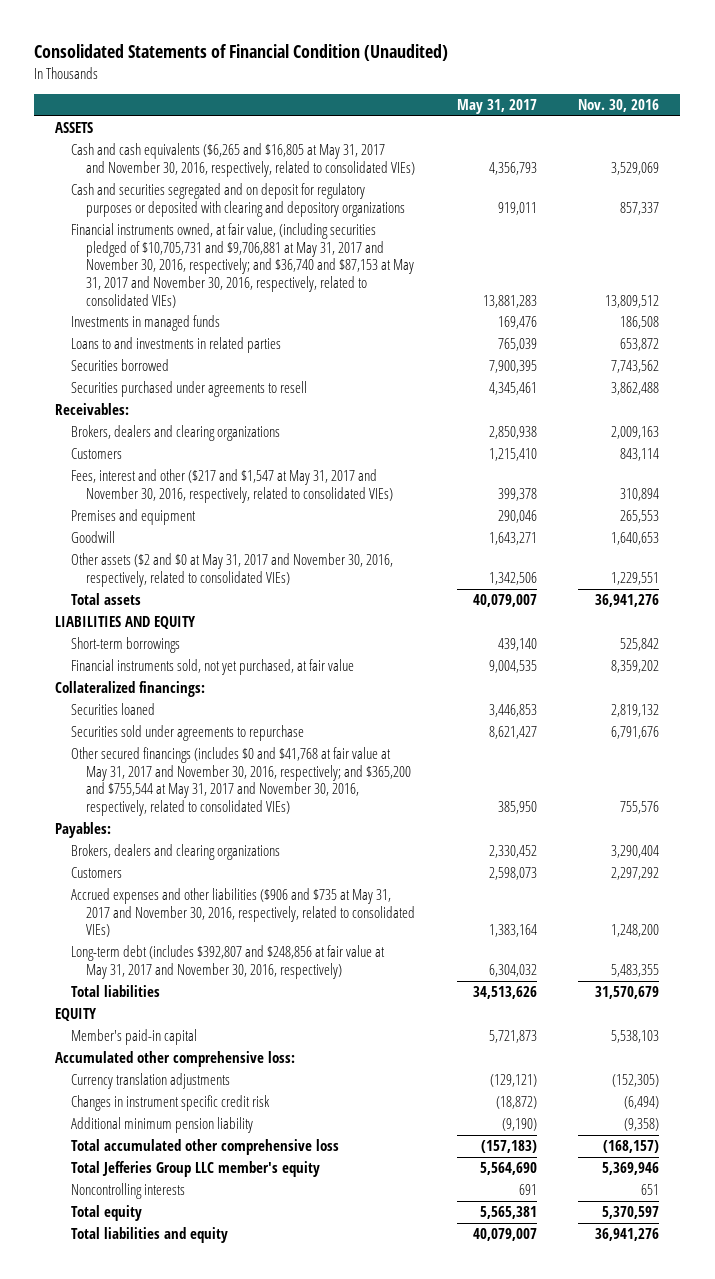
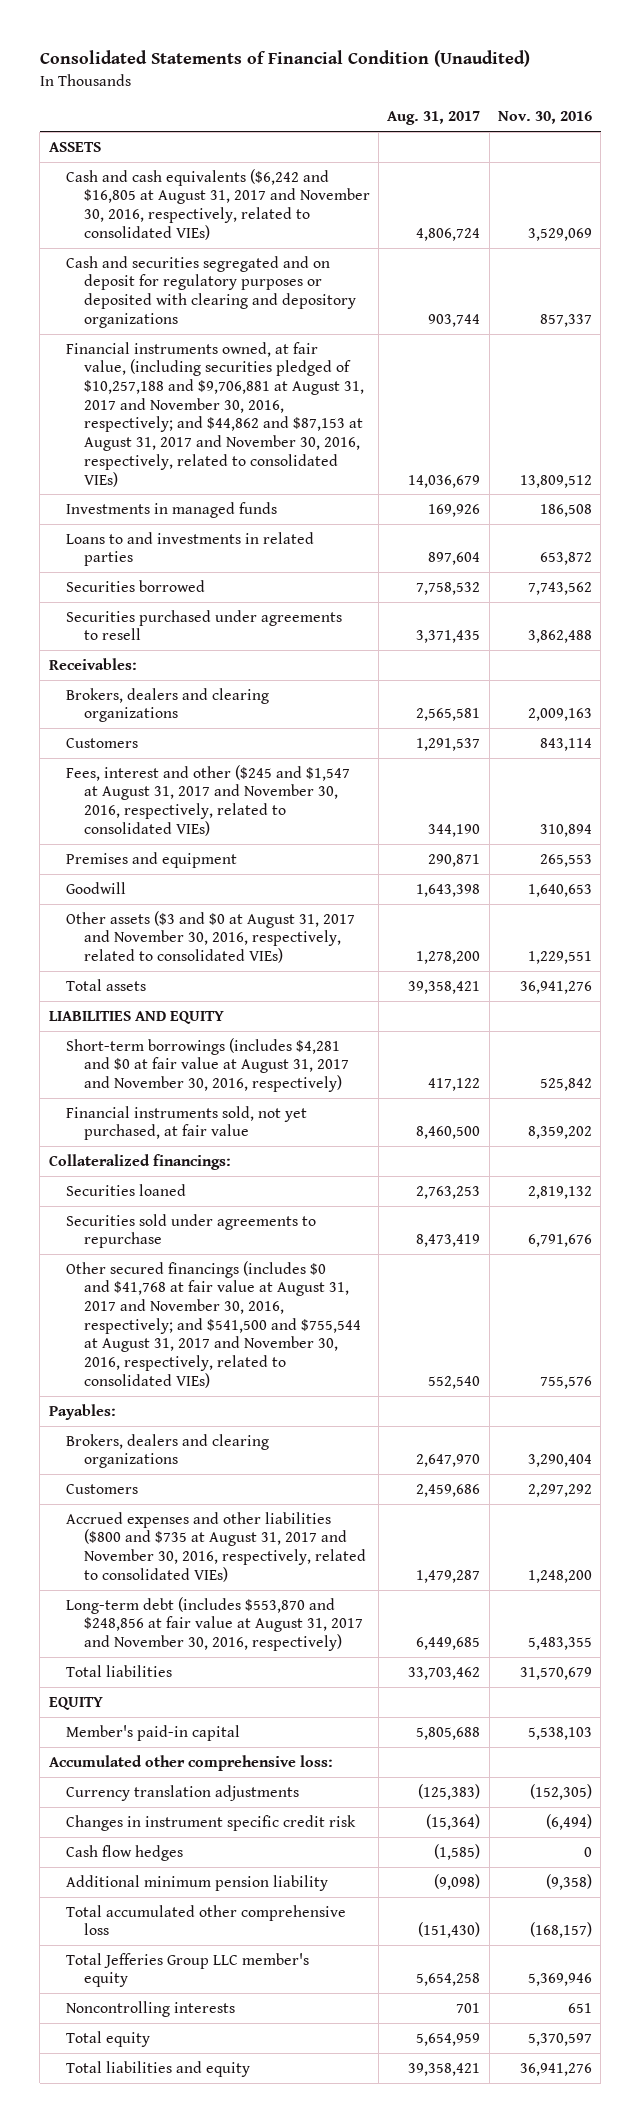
- | May 31, 2017 | Nov. 30, 2016
+ | Aug. 31, 2017 | Nov. 30, 2016
- Cash and cash equivalents ($6,265 and $16,805 at May 31, 2017 and November 30, 2016, respectively, related to consolidated VIEs) | 4,356,793 | 3,529,069
+ Cash and cash equivalents ($6,242 and $16,805 at August 31, 2017 and November 30, 2016, respectively, related to consolidated VIEs) | 4,806,724 | 3,529,069
- Financial instruments owned, at fair value, (including securities pledged of $10,705,731 and $9,706,881 at May 31, 2017 and November 30, 2016, respectively; and $36,740 and $87,153 at May 31, 2017 and November 30, 2016, respectively, related to consolidated VIEs) | 13,881,283 | 13,809,512
+ Financial instruments owned, at fair value, (including securities pledged of $10,257,188 and $9,706,881 at August 31, 2017 and November 30, 2016, respectively; and $44,862 and $87,153 at August 31, 2017 and November 30, 2016, respectively, related to consolidated VIEs) | 14,036,679 | 13,809,512
- Fees, interest and other ($217 and $1,547 at May 31, 2017 and November 30, 2016, respectively, related to consolidated VIEs) | 399,378 | 310,894
+ Fees, interest and other ($245 and $1,547 at August 31, 2017 and November 30, 2016, respectively, related to consolidated VIEs) | 344,190 | 310,894
- Other assets ($2 and $0 at May 31, 2017 and November 30, 2016, respectively, related to consolidated VIEs) | 1,342,506 | 1,229,551
+ Other assets ($3 and $0 at August 31, 2017 and November 30, 2016, respectively, related to consolidated VIEs) | 1,278,200 | 1,229,551
- Short-term borrowings | 439,140 | 525,842
+ Short-term borrowings (includes $4,281 and $0 at fair value at August 31, 2017 and November 30, 2016, respectively) | 417,122 | 525,842
- Other secured financings (includes $0 and $41,768 at fair value at May 31, 2017 and November 30, 2016, respectively; and $365,200 and $755,544 at May 31, 2017 and November 30, 2016, respectively, related to consolidated VIEs) | 385,950 | 755,576
+ Other secured financings (includes $0 and $41,768 at fair value at August 31, 2017 and November 30, 2016, respectively; and $541,500 and $755,544 at August 31, 2017 and November 30, 2016, respectively, related to consolidated VIEs) | 552,540 | 755,576
- Accrued expenses and other liabilities ($906 and $735 at May 31, 2017 and November 30, 2016, respectively, related to consolidated VIEs) | 1,383,164 | 1,248,200
- Long-term debt (includes $392,807 and $248,856 at fair value at May 31, 2017 and November 30, 2016, respectively) | 6,304,032 | 5,483,355
+ Accrued expenses and other liabilities ($800 and $735 at August 31, 2017 and November 30, 2016, respectively, related to consolidated VIEs) | 1,479,287 | 1,248,200
+ Long-term debt (includes $553,870 and $248,856 at fair value at August 31, 2017 and November 30, 2016, respectively) | 6,449,685 | 5,483,355
+ Cash flow hedges | (1,585) | 0

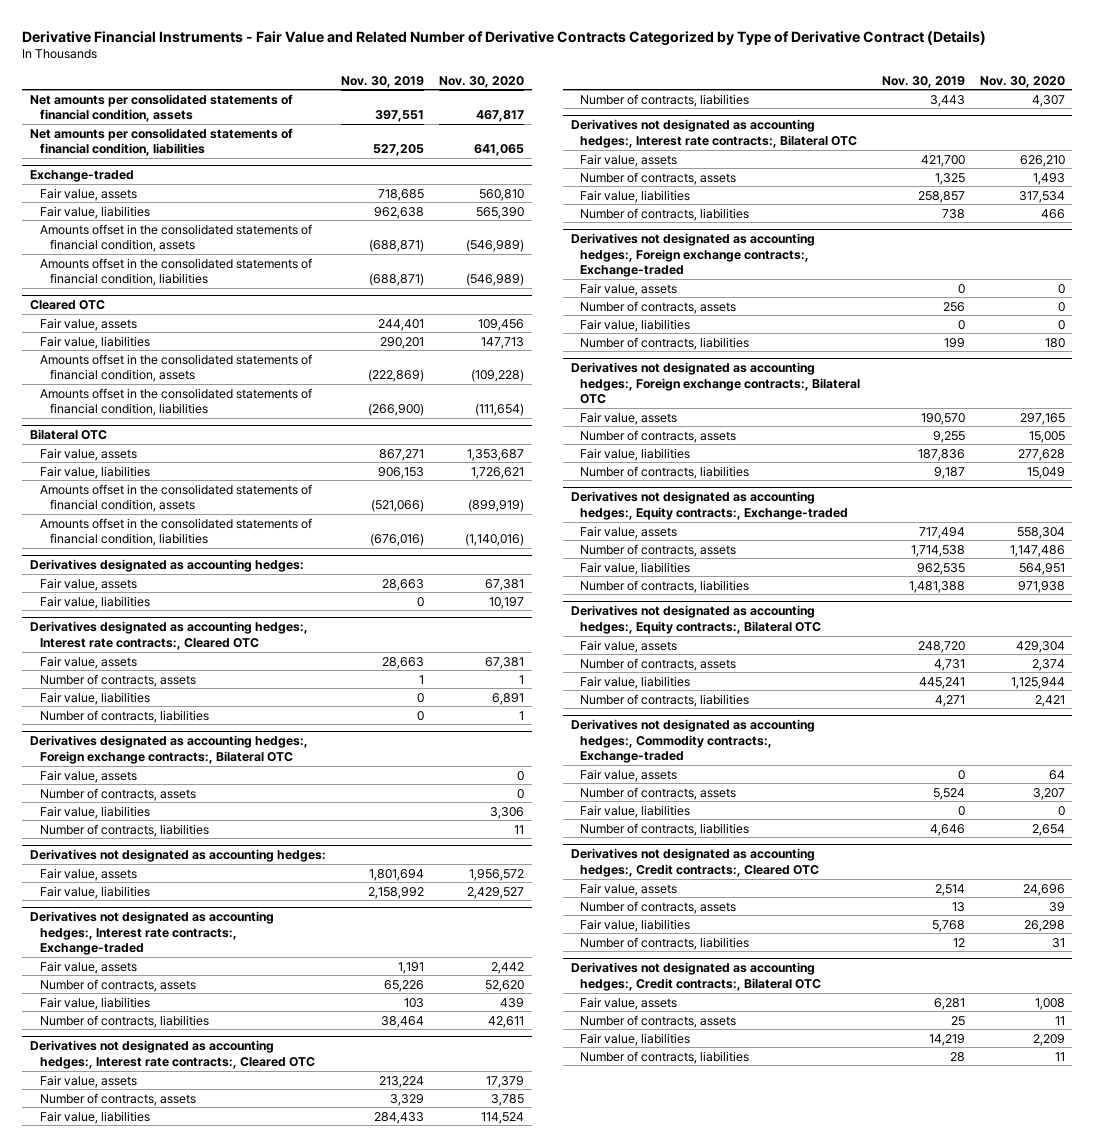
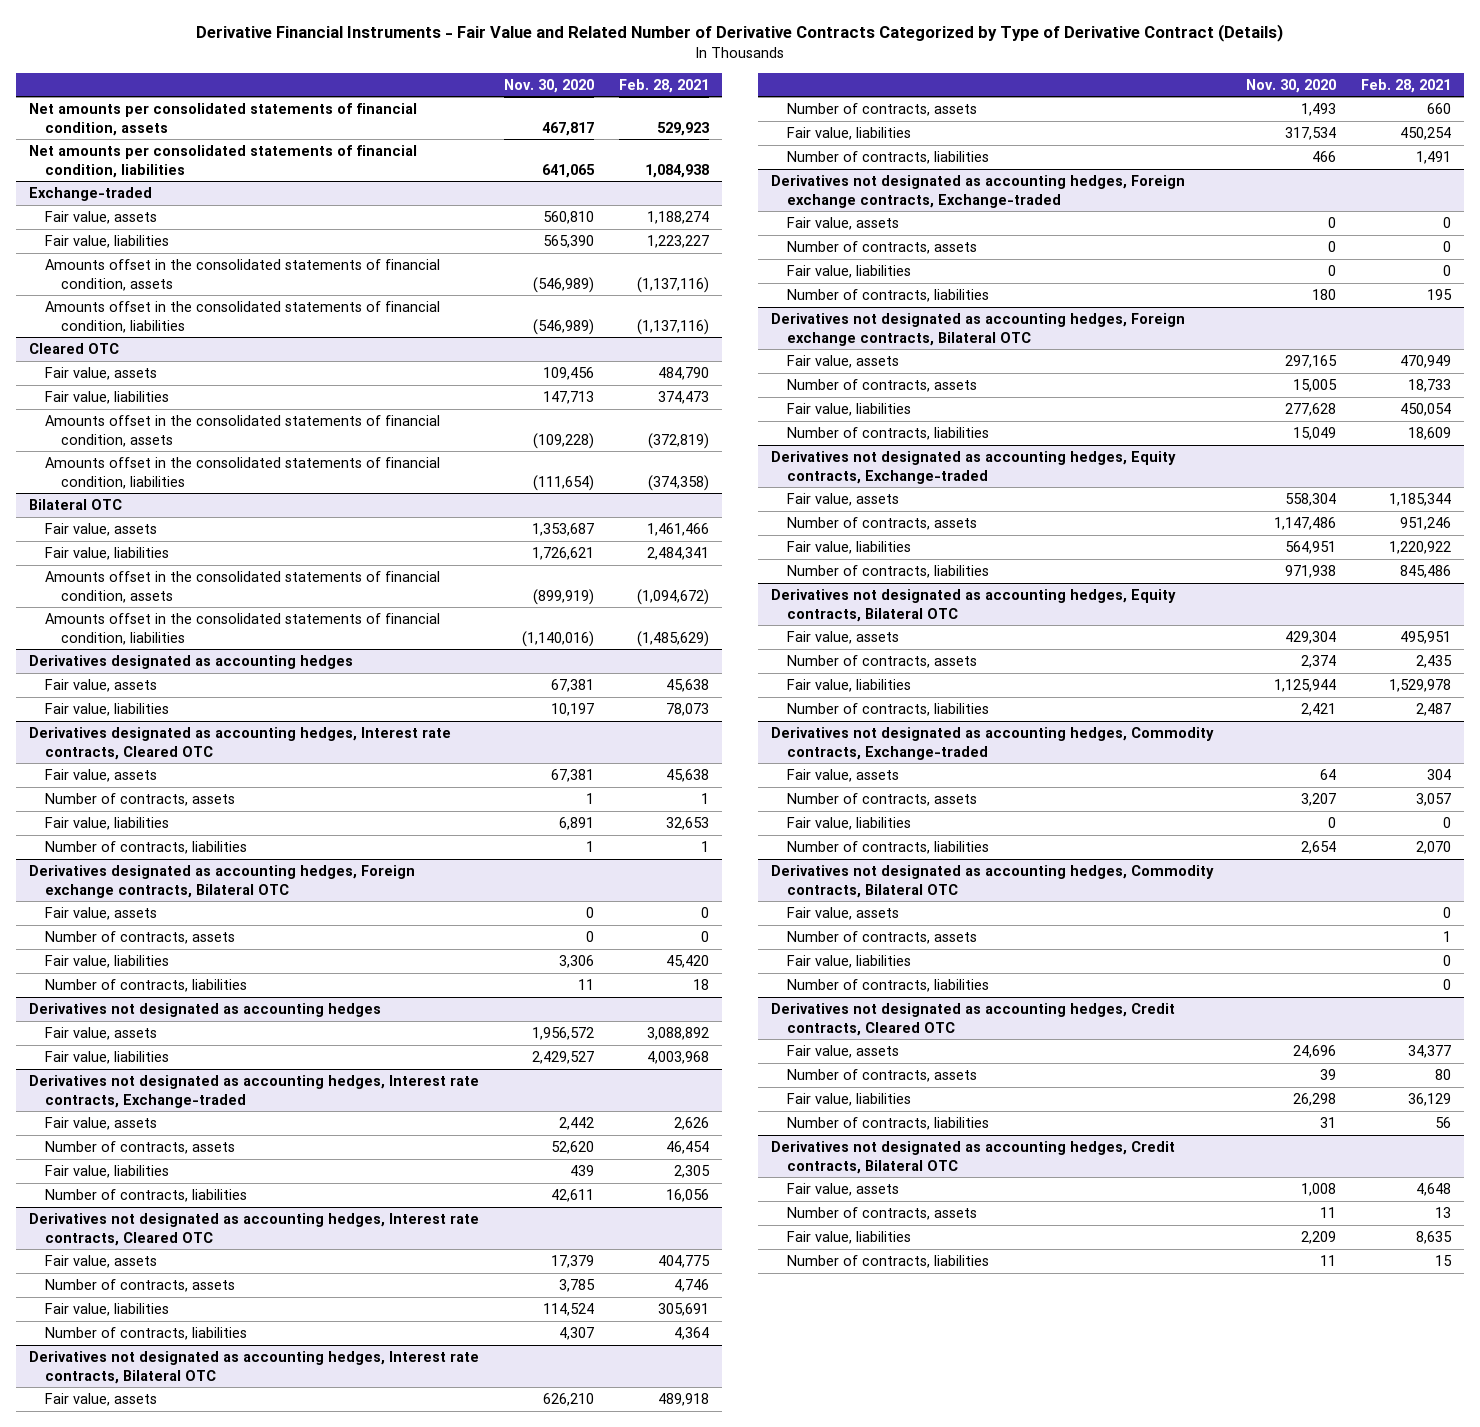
- | Nov. 30, 2019 | Nov. 30, 2020
+ | Nov. 30, 2020 | Feb. 28, 2021
- Derivatives designated as accounting hedges:
+ Derivatives designated as accounting hedges
- Derivatives designated as accounting hedges:, Interest rate contracts:, Cleared OTC
+ Derivatives designated as accounting hedges, Interest rate contracts, Cleared OTC
- Derivatives designated as accounting hedges:, Foreign exchange contracts:, Bilateral OTC
+ Derivatives designated as accounting hedges, Foreign exchange contracts, Bilateral OTC
- Derivatives not designated as accounting hedges:
+ Derivatives not designated as accounting hedges
- Derivatives not designated as accounting hedges:, Interest rate contracts:, Exchange-traded
+ Derivatives not designated as accounting hedges, Interest rate contracts, Exchange-traded
- Derivatives not designated as accounting hedges:, Interest rate contracts:, Cleared OTC
+ Derivatives not designated as accounting hedges, Interest rate contracts, Cleared OTC
- Derivatives not designated as accounting hedges:, Interest rate contracts:, Bilateral OTC
+ Derivatives not designated as accounting hedges, Interest rate contracts, Bilateral OTC
- Derivatives not designated as accounting hedges:, Foreign exchange contracts:, Exchange-traded
+ Derivatives not designated as accounting hedges, Foreign exchange contracts, Exchange-traded
- Derivatives not designated as accounting hedges:, Foreign exchange contracts:, Bilateral OTC
+ Derivatives not designated as accounting hedges, Foreign exchange contracts, Bilateral OTC
- Derivatives not designated as accounting hedges:, Equity contracts:, Exchange-traded
+ Derivatives not designated as accounting hedges, Equity contracts, Exchange-traded
- Derivatives not designated as accounting hedges:, Equity contracts:, Bilateral OTC
+ Derivatives not designated as accounting hedges, Equity contracts, Bilateral OTC
- Derivatives not designated as accounting hedges:, Commodity contracts:, Exchange-traded
+ Derivatives not designated as accounting hedges, Commodity contracts, Exchange-traded
- Derivatives not designated as accounting hedges:, Credit contracts:, Cleared OTC
+ Derivatives not designated as accounting hedges, Commodity contracts, Bilateral OTC
+ Fair value, assets | | 0
+ Number of contracts, assets | | 1
+ Fair value, liabilities | | 0
+ Number of contracts, liabilities | | 0
+ Derivatives not designated as accounting hedges, Credit contracts, Cleared OTC
- Derivatives not designated as accounting hedges:, Credit contracts:, Bilateral OTC
+ Derivatives not designated as accounting hedges, Credit contracts, Bilateral OTC

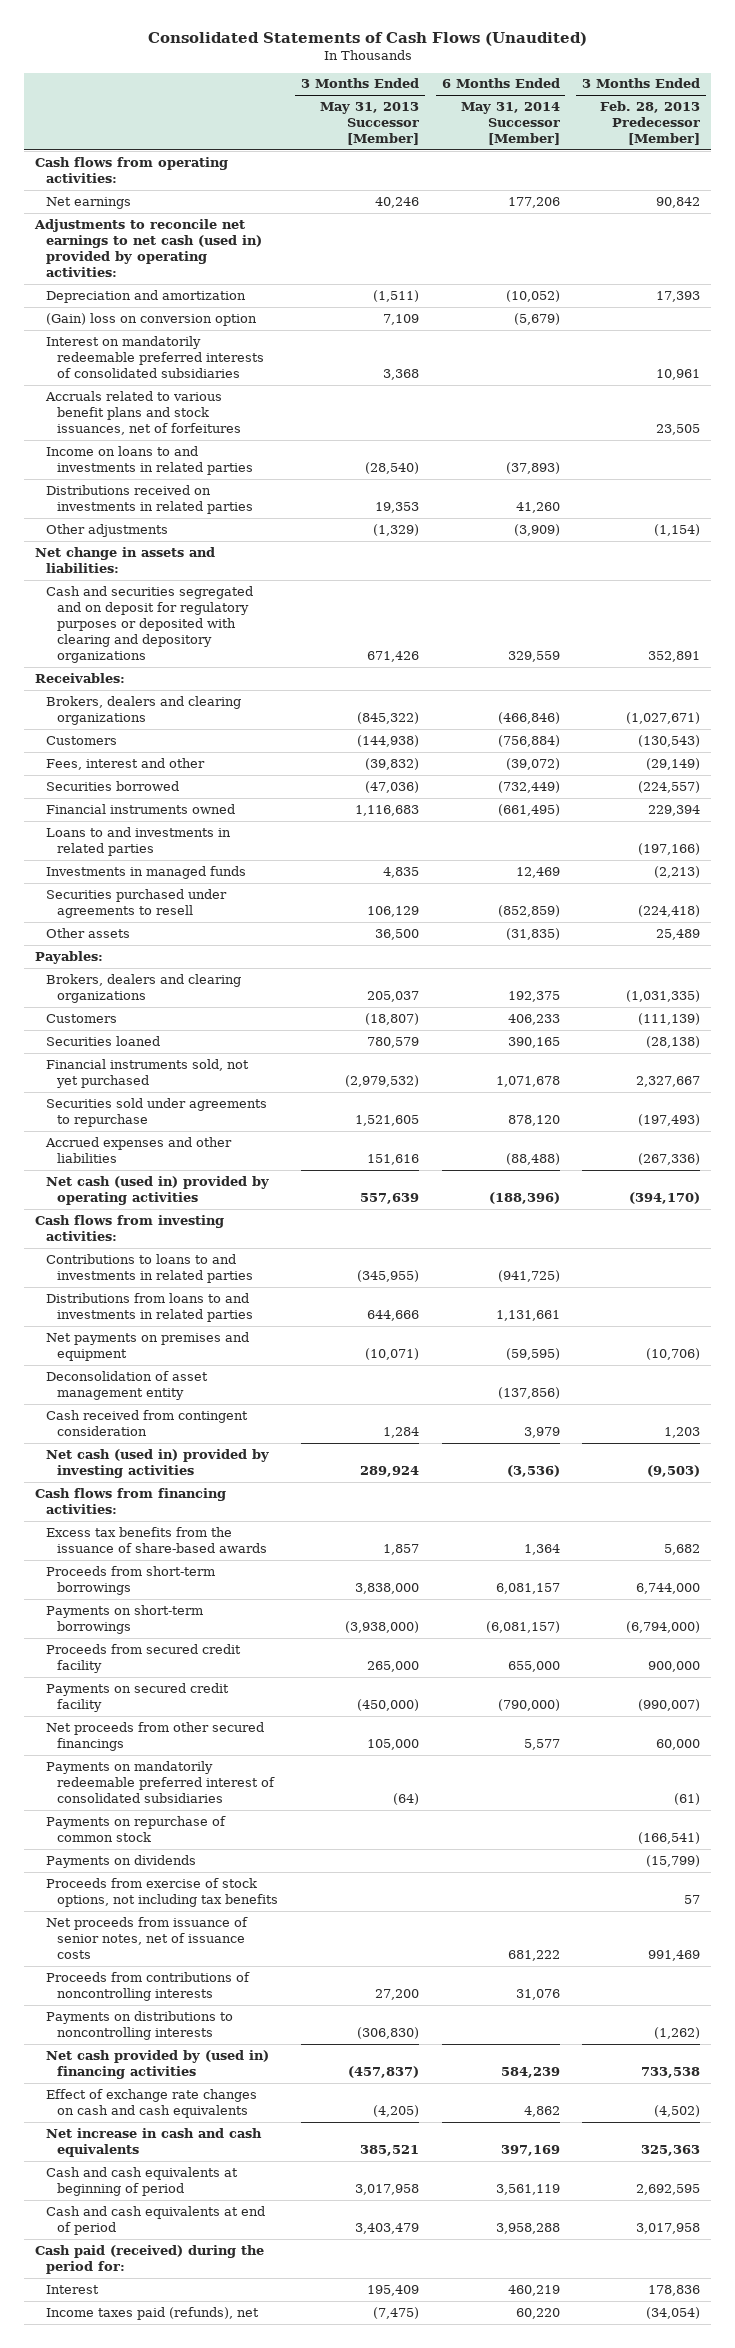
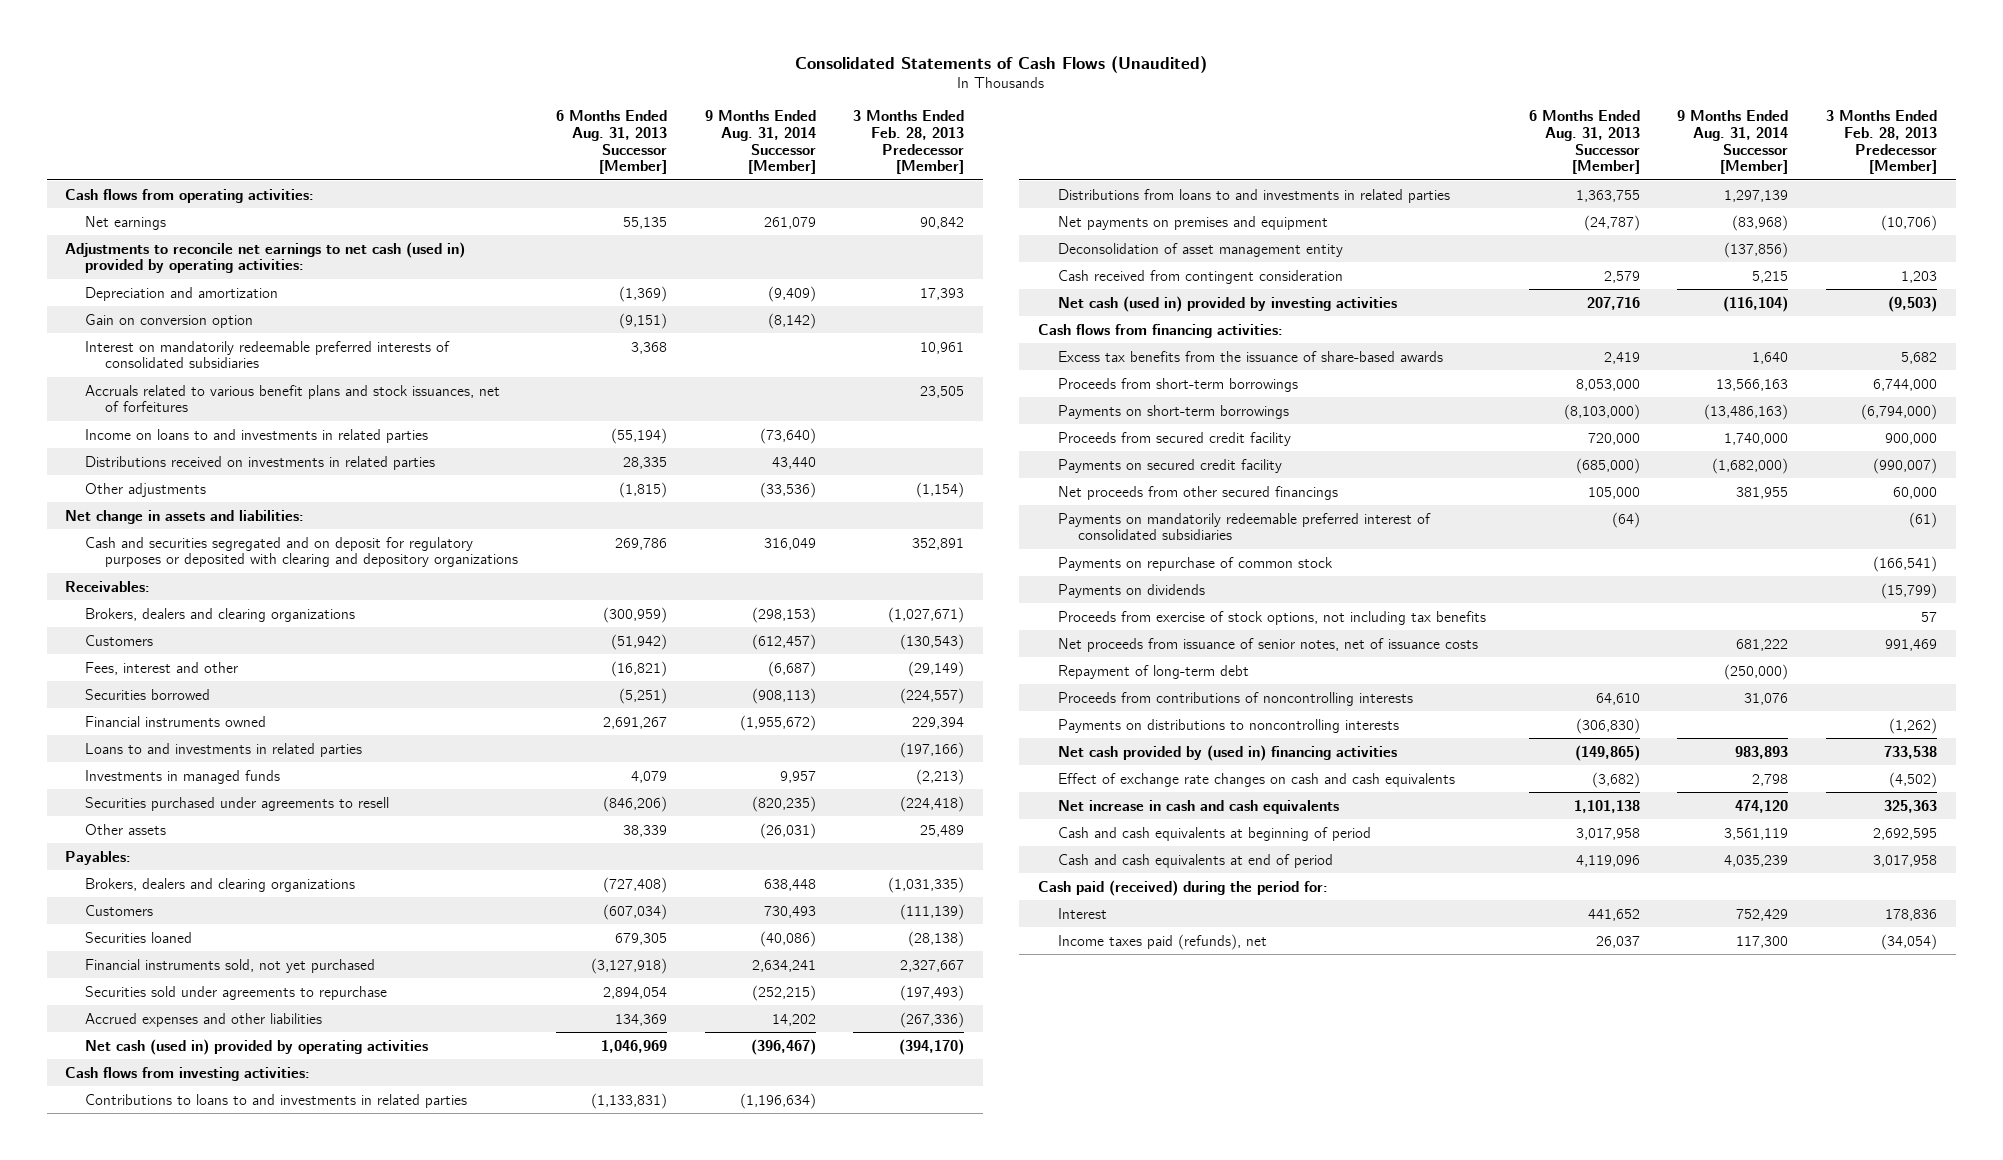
- | 3 Months Ended May 31, 2013 Successor [Member] | 6 Months Ended May 31, 2014 Successor [Member] | 3 Months Ended Feb. 28, 2013 Predecessor [Member]
+ | 6 Months Ended Aug. 31, 2013 Successor [Member] | 9 Months Ended Aug. 31, 2014 Successor [Member] | 3 Months Ended Feb. 28, 2013 Predecessor [Member]
- (Gain) loss on conversion option | 7,109 | (5,679) |
+ Gain on conversion option | (9,151) | (8,142) |
+ Repayment of long-term debt | | (250,000) |

